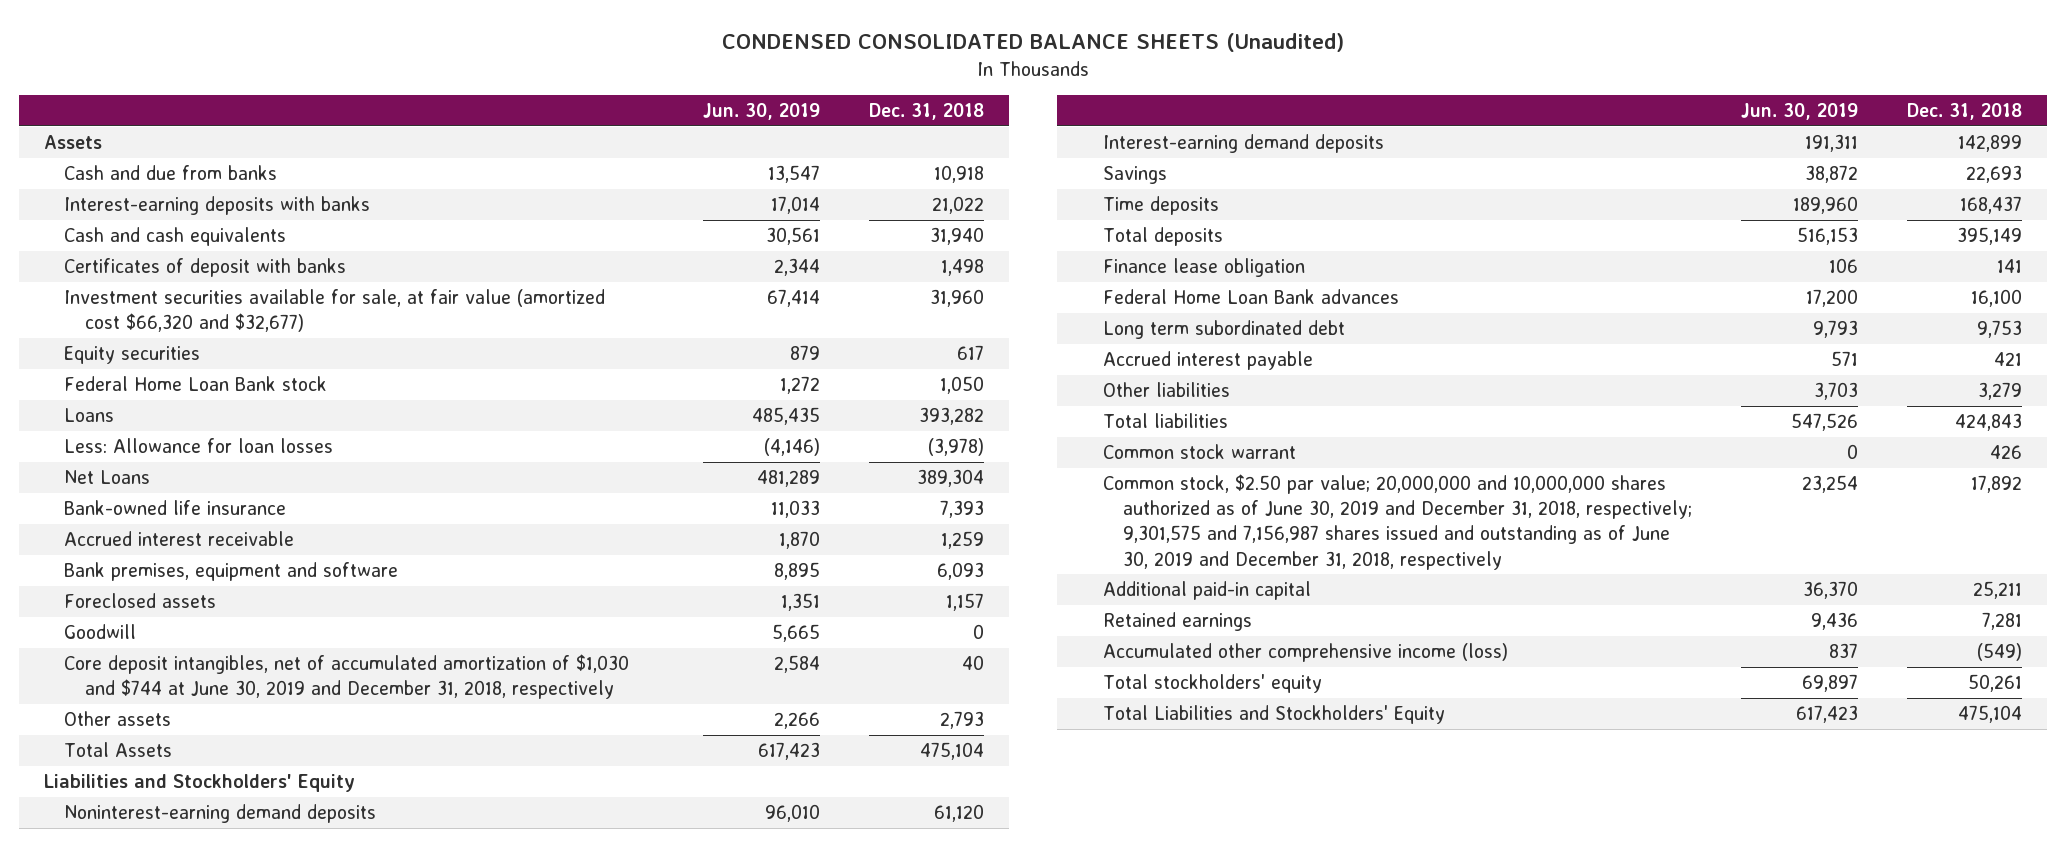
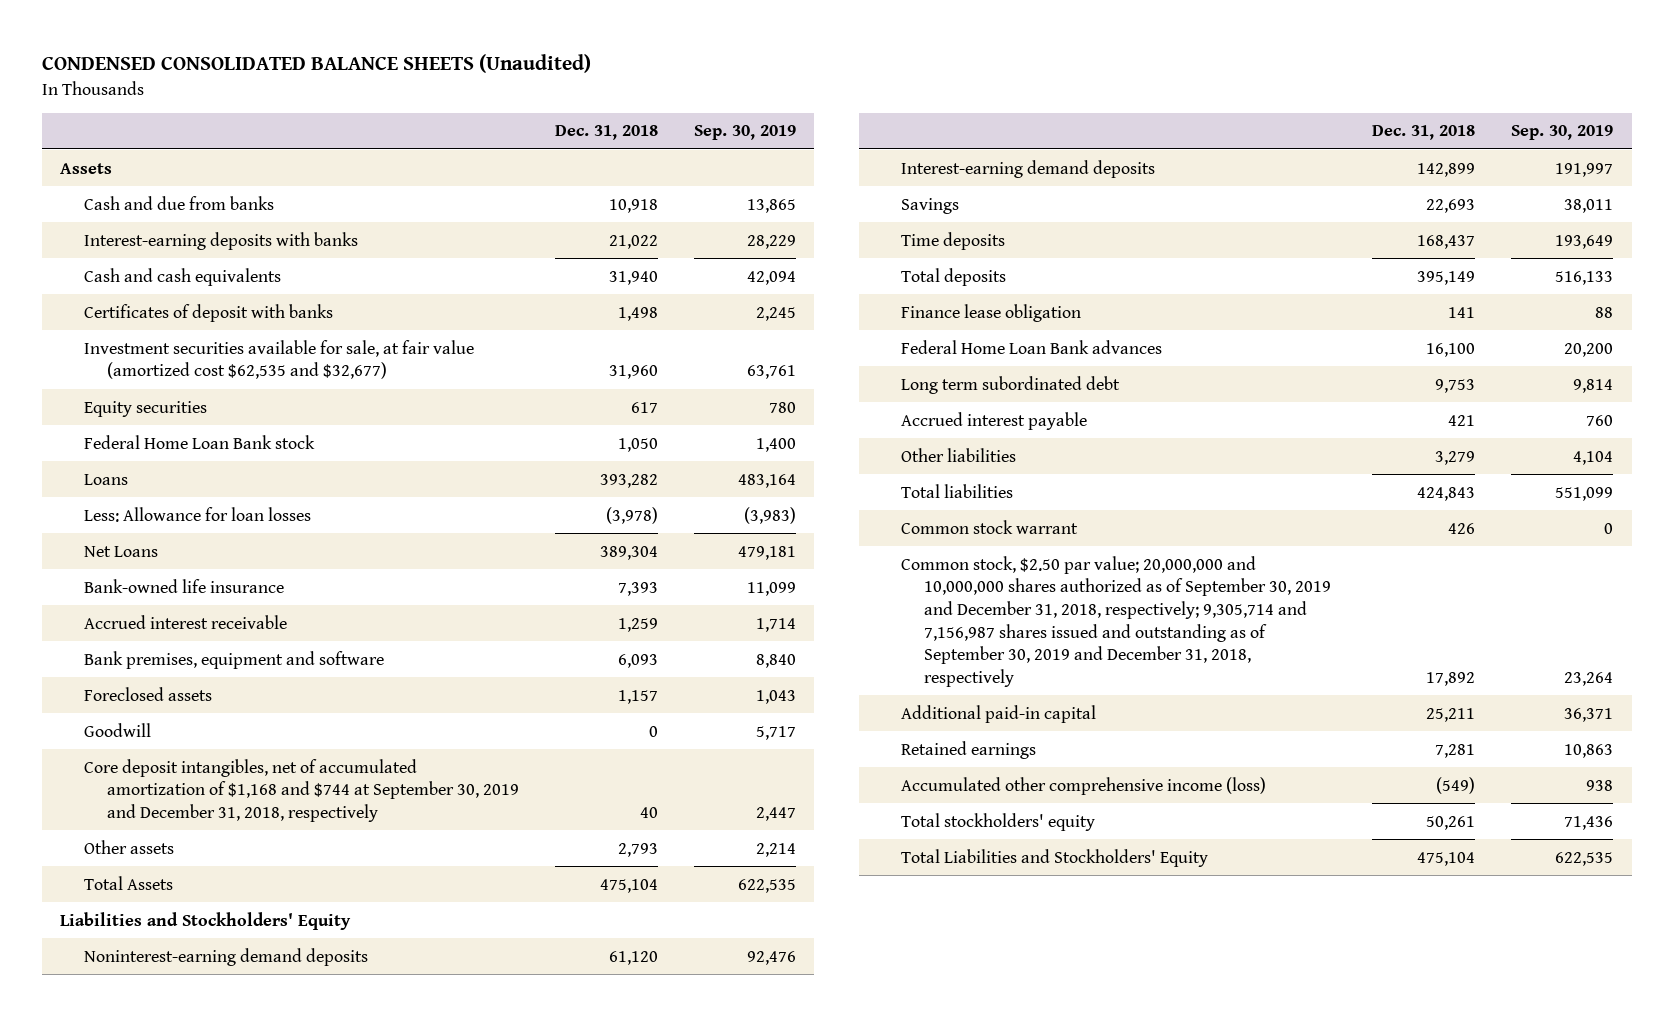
- | Jun. 30, 2019 | Dec. 31, 2018
+ | Dec. 31, 2018 | Sep. 30, 2019
- Investment securities available for sale, at fair value (amortized cost $66,320 and $32,677) | 67,414 | 31,960
+ Investment securities available for sale, at fair value (amortized cost $62,535 and $32,677) | 31,960 | 63,761
- Core deposit intangibles, net of accumulated amortization of $1,030 and $744 at June 30, 2019 and December 31, 2018, respectively | 2,584 | 40
+ Core deposit intangibles, net of accumulated amortization of $1,168 and $744 at September 30, 2019 and December 31, 2018, respectively | 40 | 2,447
- Common stock, $2.50 par value; 20,000,000 and 10,000,000 shares authorized as of June 30, 2019 and December 31, 2018, respectively; 9,301,575 and 7,156,987 shares issued and outstanding as of June 30, 2019 and December 31, 2018, respectively | 23,254 | 17,892
+ Common stock, $2.50 par value; 20,000,000 and 10,000,000 shares authorized as of September 30, 2019 and December 31, 2018, respectively; 9,305,714 and 7,156,987 shares issued and outstanding as of September 30, 2019 and December 31, 2018, respectively | 17,892 | 23,264

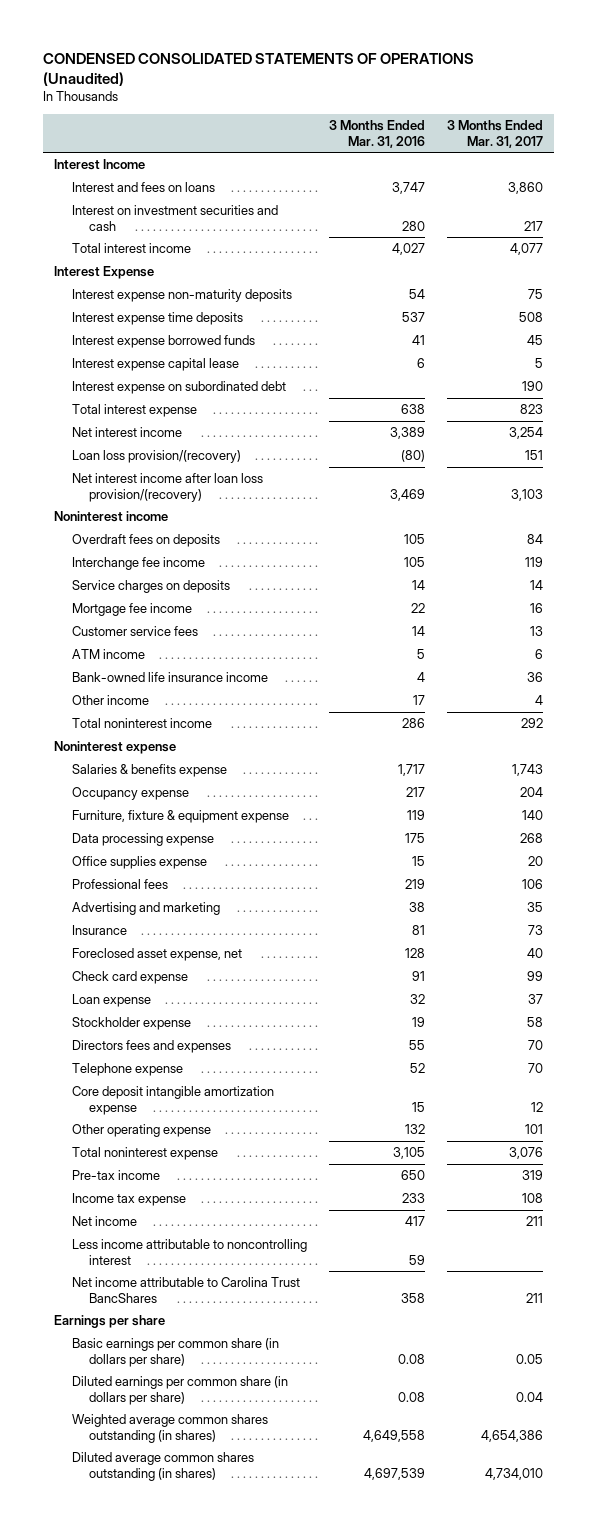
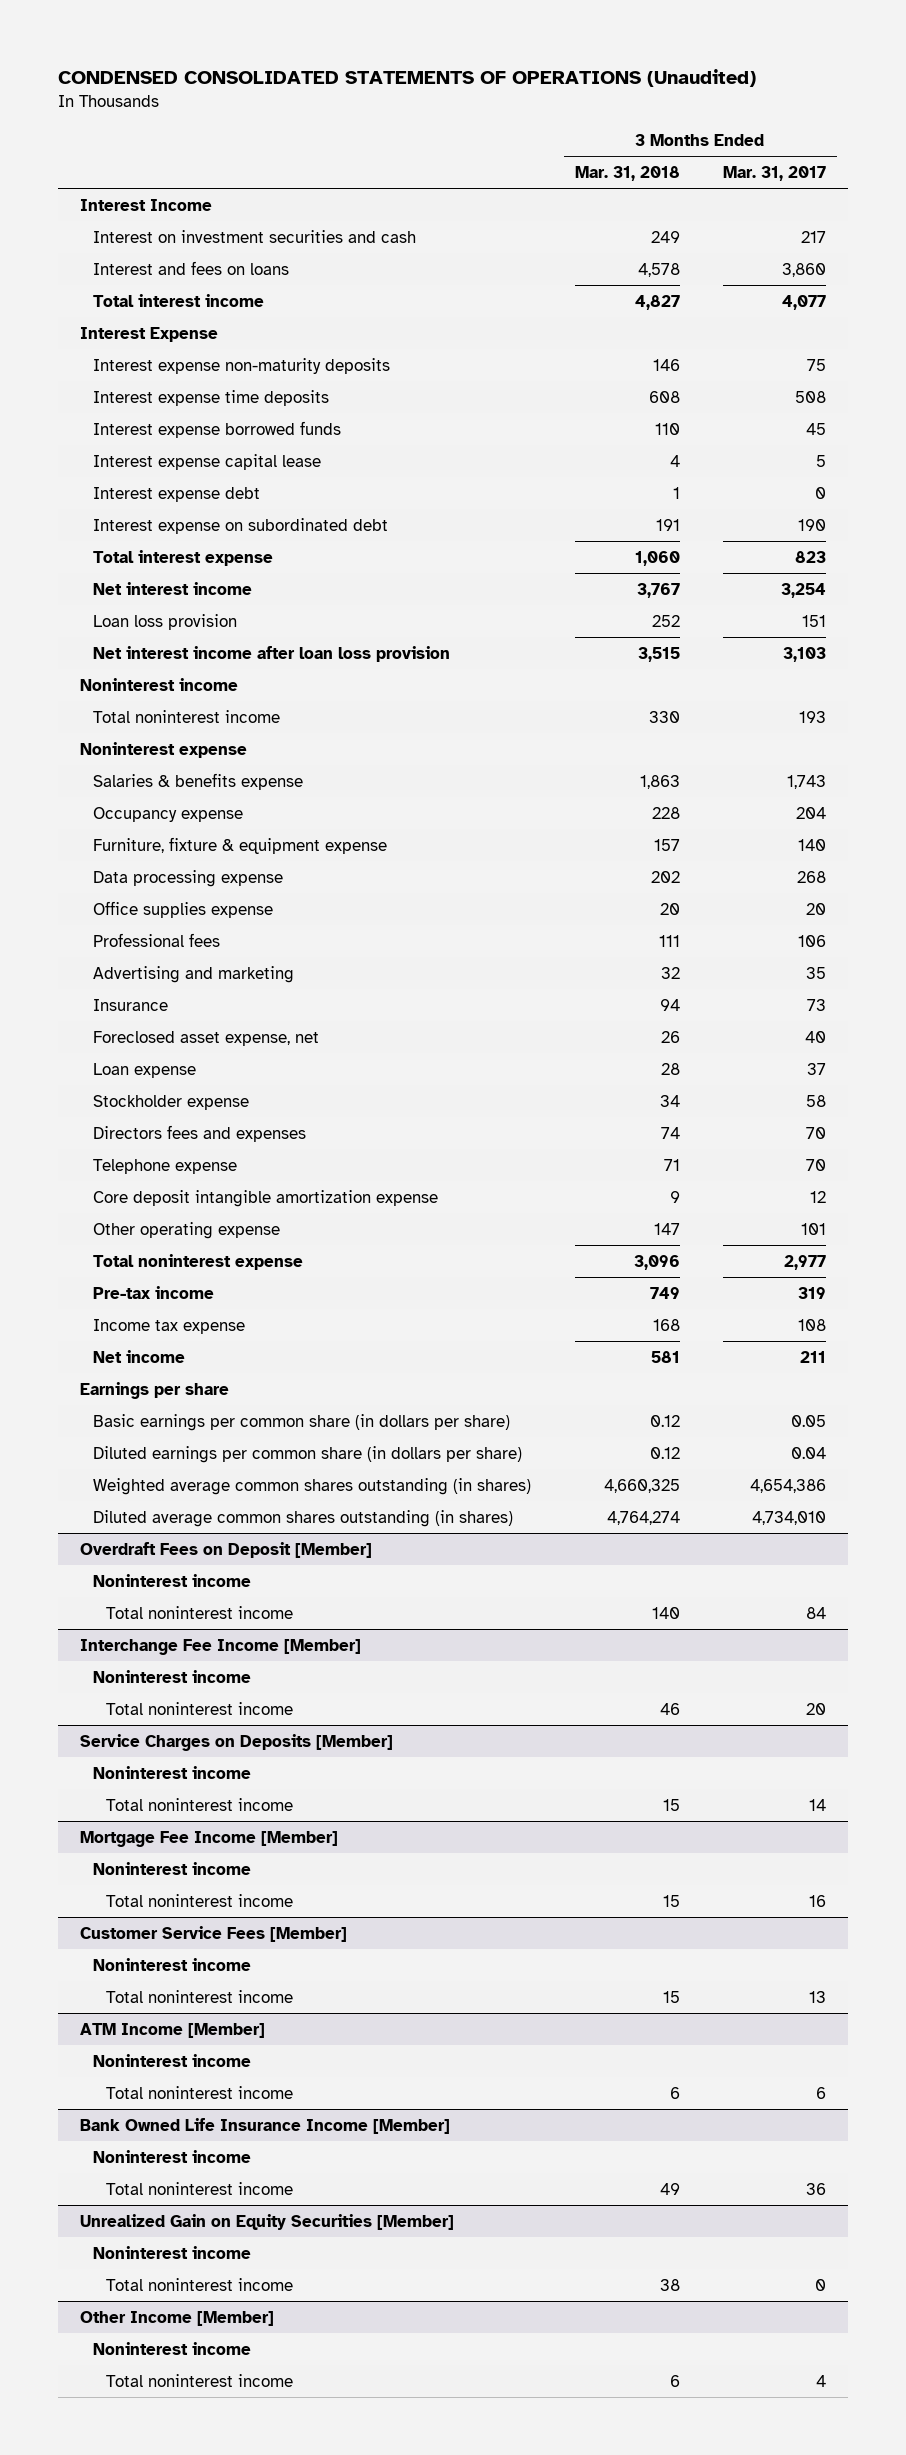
- | 3 Months Ended Mar. 31, 2016 | 3 Months Ended Mar. 31, 2017
+ | 3 Months Ended Mar. 31, 2018 | 3 Months Ended Mar. 31, 2017
moved down: Interest and fees on loans | 4,578 | 3,860
+ Interest expense debt | 1 | 0
- Loan loss provision/(recovery) | (80) | 151
- Net interest income after loan loss provision/(recovery) | 3,469 | 3,103
+ Loan loss provision | 252 | 151
+ Net interest income after loan loss provision | 3,515 | 3,103
- Overdraft fees on deposits | 105 | 84
- Interchange fee income | 105 | 119
- Service charges on deposits | 14 | 14
- Mortgage fee income | 22 | 16
- Customer service fees | 14 | 13
- ATM income | 5 | 6
- Bank-owned life insurance income | 4 | 36
- Other income | 17 | 4
- Total noninterest income | 286 | 292
+ Total noninterest income | 330 | 193
- Check card expense | 91 | 99
- Total noninterest expense | 3,105 | 3,076
+ Total noninterest expense | 3,096 | 2,977
- Less income attributable to noncontrolling interest | 59 |
- Net income attributable to Carolina Trust BancShares | 358 | 211
+ Overdraft Fees on Deposit [Member]
+ Noninterest income
+ Total noninterest income | 140 | 84
+ Interchange Fee Income [Member]
+ Noninterest income
+ Total noninterest income | 46 | 20
+ Service Charges on Deposits [Member]
+ Noninterest income
+ Total noninterest income | 15 | 14
+ Mortgage Fee Income [Member]
+ Noninterest income
+ Total noninterest income | 15 | 16
+ Customer Service Fees [Member]
+ Noninterest income
+ Total noninterest income | 15 | 13
+ ATM Income [Member]
+ Noninterest income
+ Total noninterest income | 6 | 6
+ Bank Owned Life Insurance Income [Member]
+ Noninterest income
+ Total noninterest income | 49 | 36
+ Unrealized Gain on Equity Securities [Member]
+ Noninterest income
+ Total noninterest income | 38 | 0
+ Other Income [Member]
+ Noninterest income
+ Total noninterest income | 6 | 4

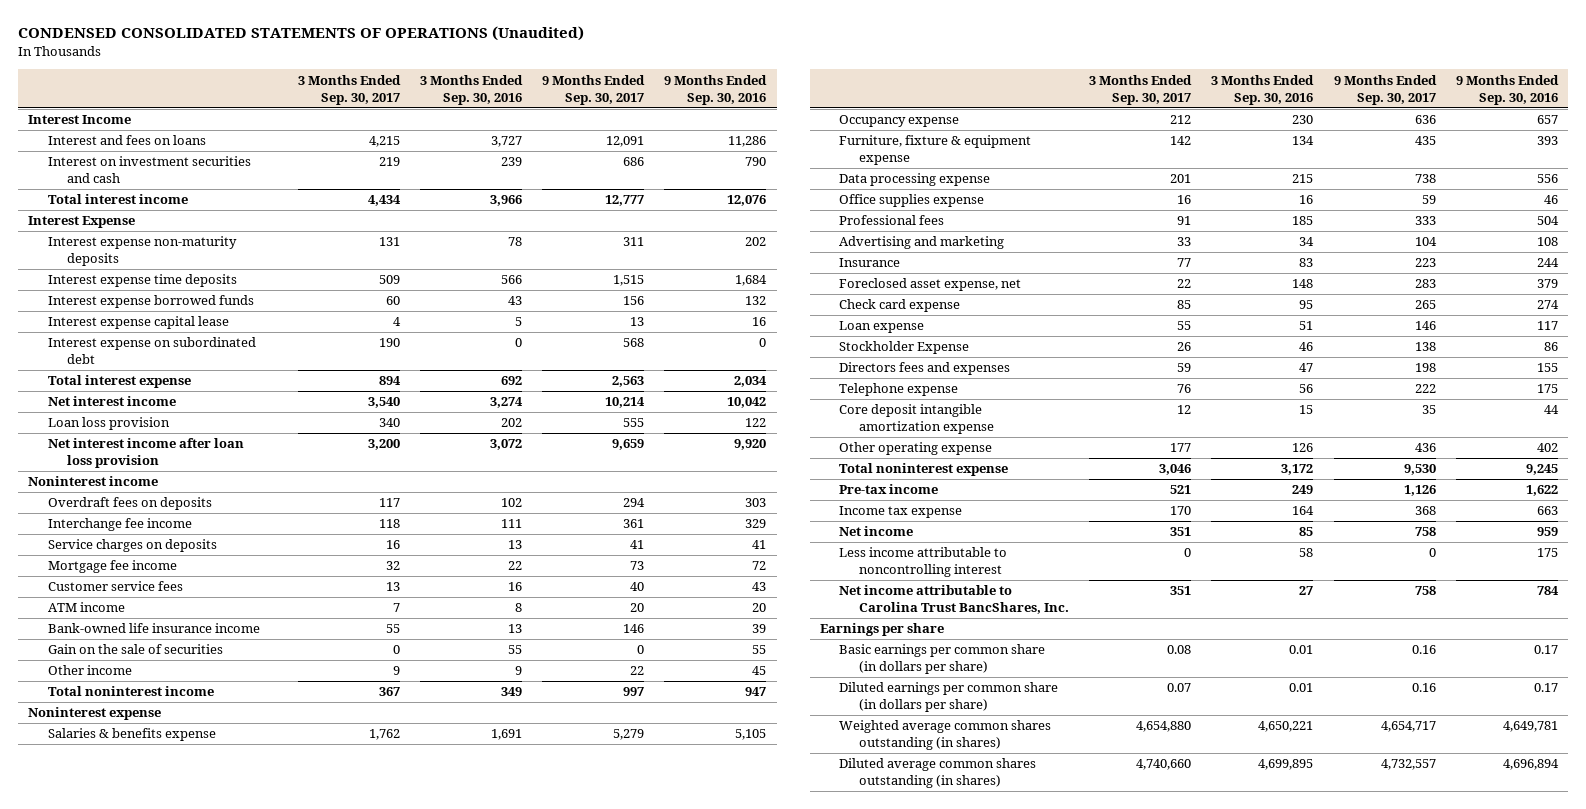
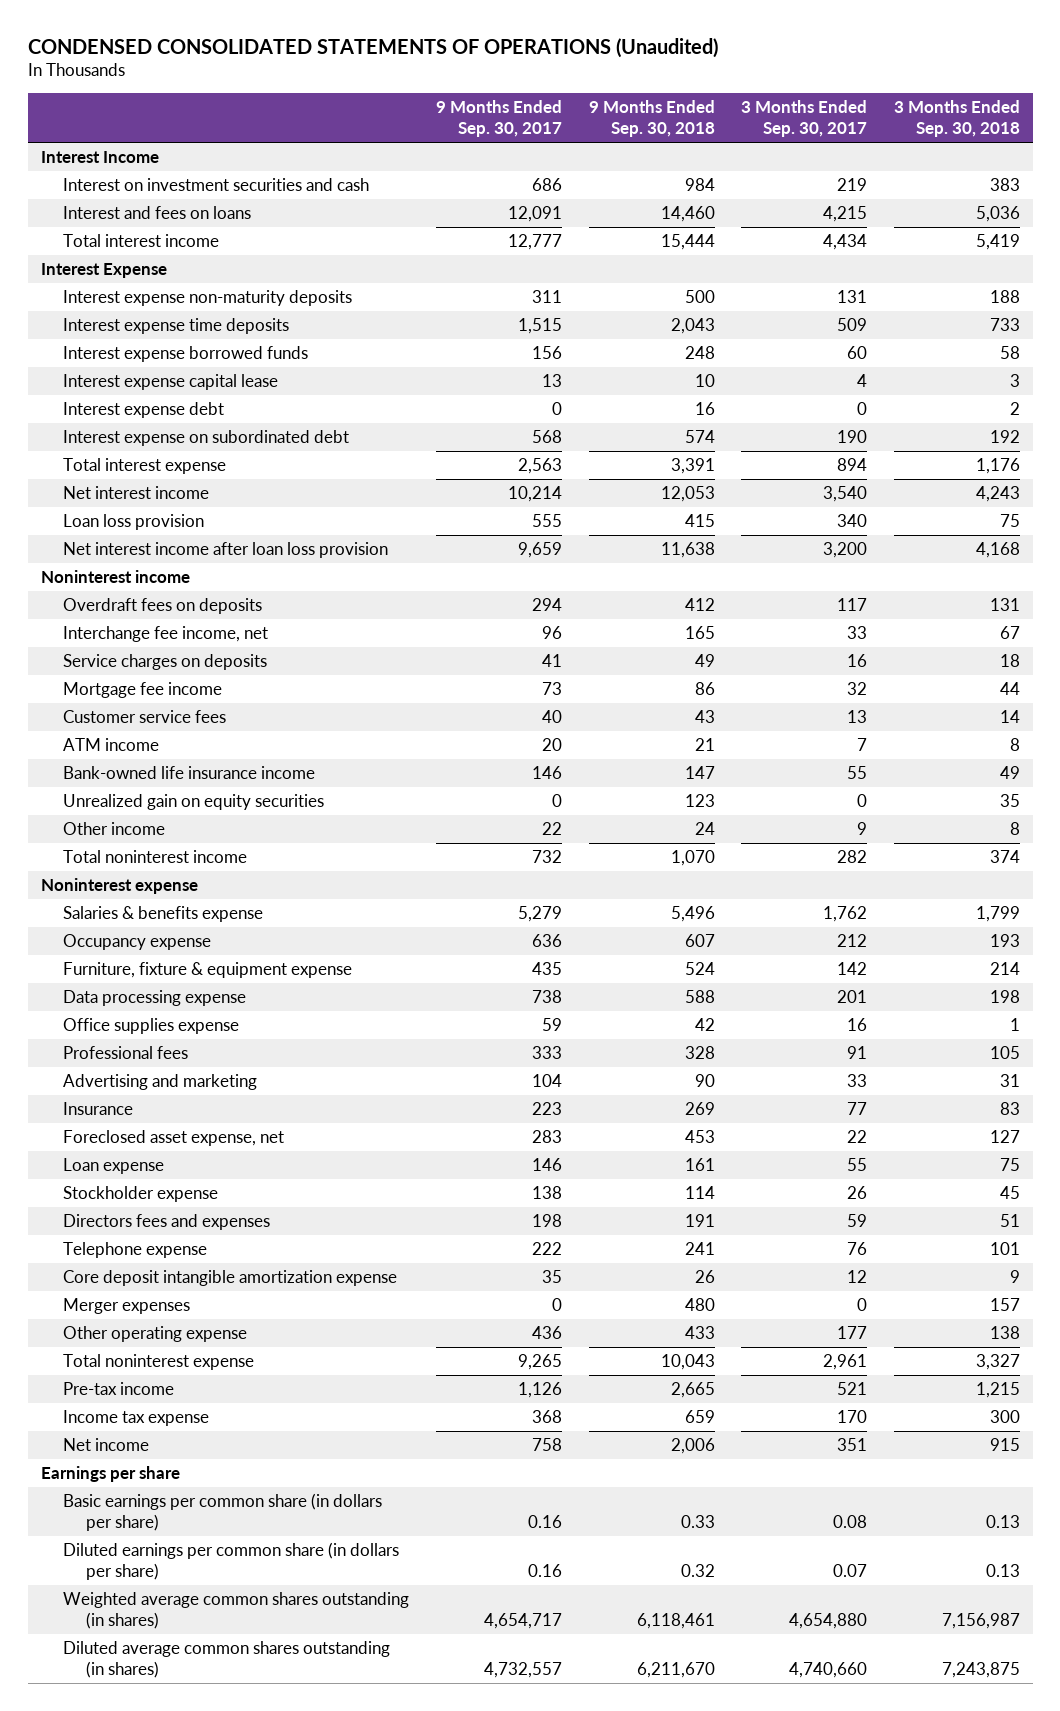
- | 3 Months Ended Sep. 30, 2017 | 3 Months Ended Sep. 30, 2016 | 9 Months Ended Sep. 30, 2017 | 9 Months Ended Sep. 30, 2016
+ | 9 Months Ended Sep. 30, 2017 | 9 Months Ended Sep. 30, 2018 | 3 Months Ended Sep. 30, 2017 | 3 Months Ended Sep. 30, 2018
moved down: Interest and fees on loans | 12,091 | 14,460 | 4,215 | 5,036
+ Interest expense debt | 0 | 16 | 0 | 2
- Interchange fee income | 118 | 111 | 361 | 329
+ Interchange fee income, net | 96 | 165 | 33 | 67
- Gain on the sale of securities | 0 | 55 | 0 | 55
+ Unrealized gain on equity securities | 0 | 123 | 0 | 35
- Total noninterest income | 367 | 349 | 997 | 947
+ Total noninterest income | 732 | 1,070 | 282 | 374
- Check card expense | 85 | 95 | 265 | 274
- Stockholder Expense | 26 | 46 | 138 | 86
+ Stockholder expense | 138 | 114 | 26 | 45
+ Merger expenses | 0 | 480 | 0 | 157
- Total noninterest expense | 3,046 | 3,172 | 9,530 | 9,245
+ Total noninterest expense | 9,265 | 10,043 | 2,961 | 3,327
- Less income attributable to noncontrolling interest | 0 | 58 | 0 | 175
- Net income attributable to Carolina Trust BancShares, Inc. | 351 | 27 | 758 | 784

